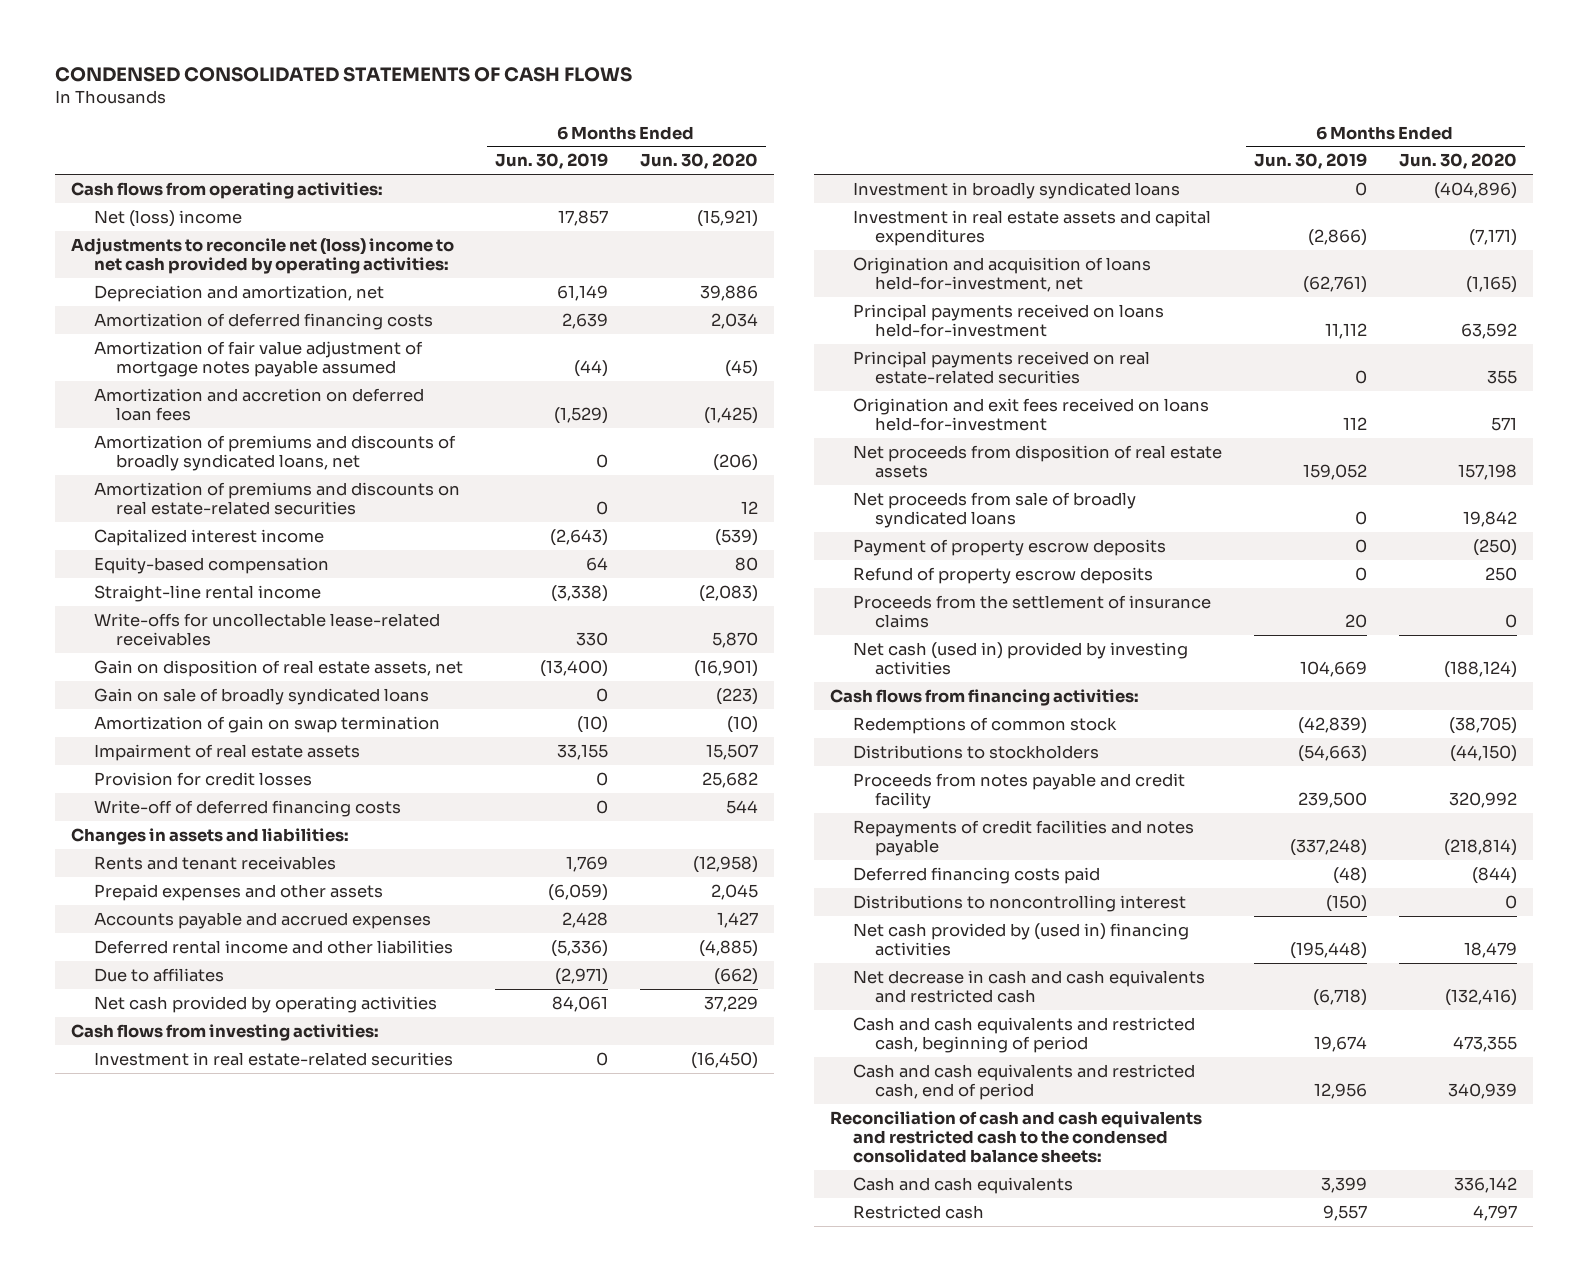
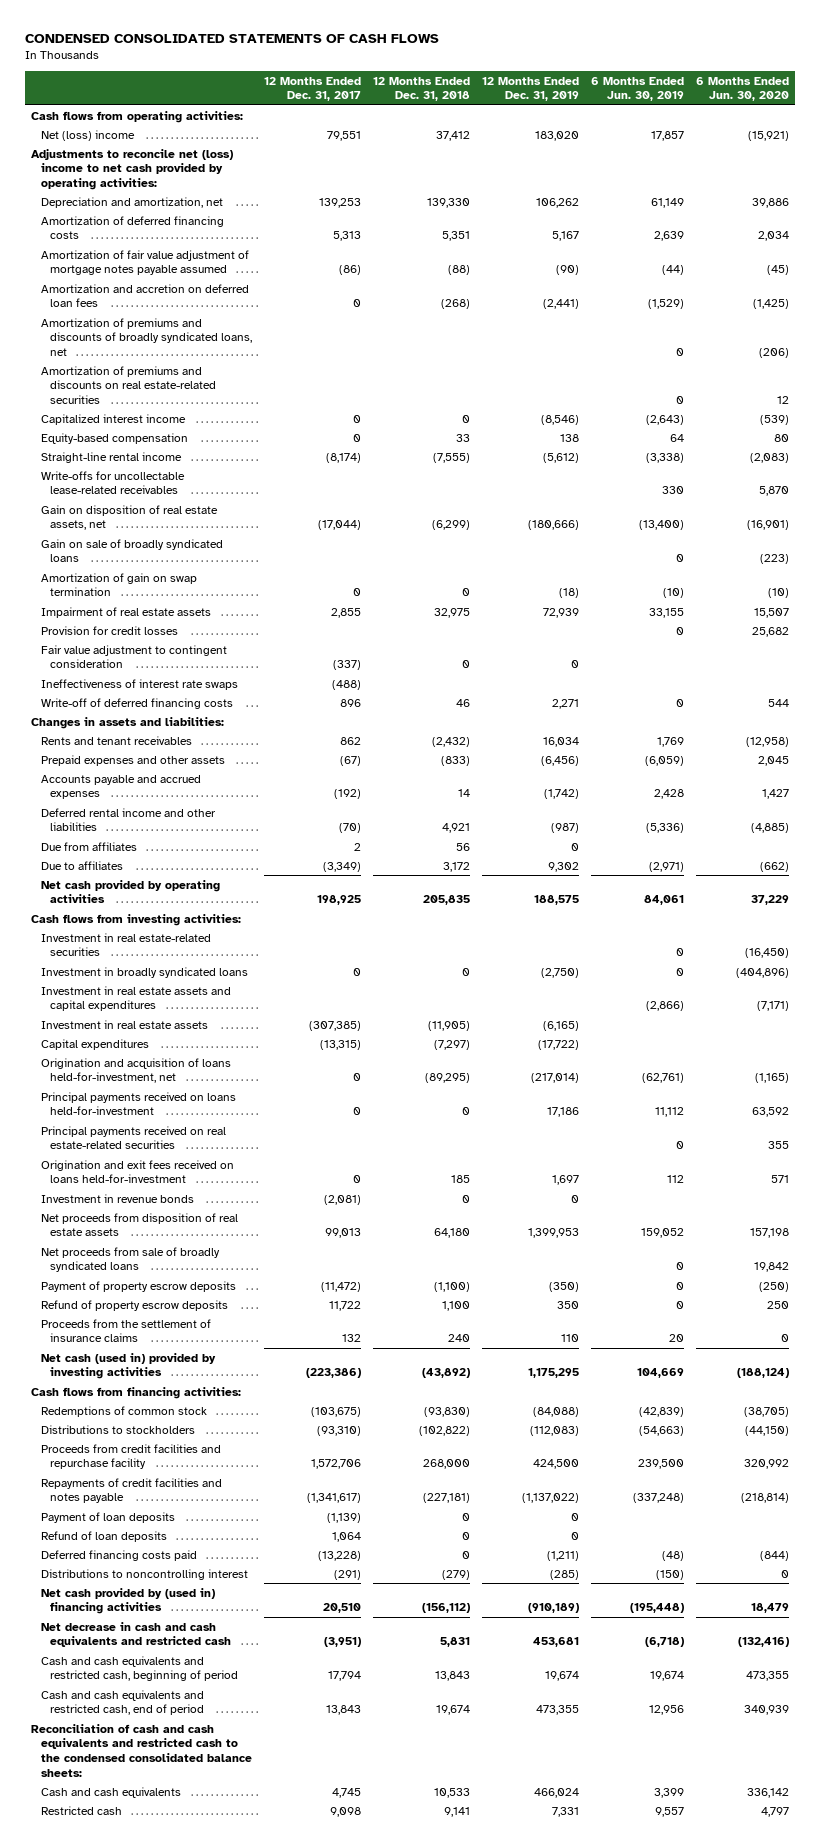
- | 6 Months Ended Jun. 30, 2019 | 6 Months Ended Jun. 30, 2020
+ | 12 Months Ended Dec. 31, 2017 | 12 Months Ended Dec. 31, 2018 | 12 Months Ended Dec. 31, 2019 | 6 Months Ended Jun. 30, 2019 | 6 Months Ended Jun. 30, 2020
+ Fair value adjustment to contingent consideration | (337) | 0 | 0 | |
+ Ineffectiveness of interest rate swaps | (488) | | | |
+ Due from affiliates | 2 | 56 | 0 | |
+ Investment in real estate assets | (307,385) | (11,905) | (6,165) | |
+ Capital expenditures | (13,315) | (7,297) | (17,722) | |
+ Investment in revenue bonds | (2,081) | 0 | 0 | |
- Proceeds from notes payable and credit facility | 239,500 | 320,992
+ Proceeds from credit facilities and repurchase facility | 1,572,706 | 268,000 | 424,500 | 239,500 | 320,992
+ Payment of loan deposits | (1,139) | 0 | 0 | |
+ Refund of loan deposits | 1,064 | 0 | 0 | |

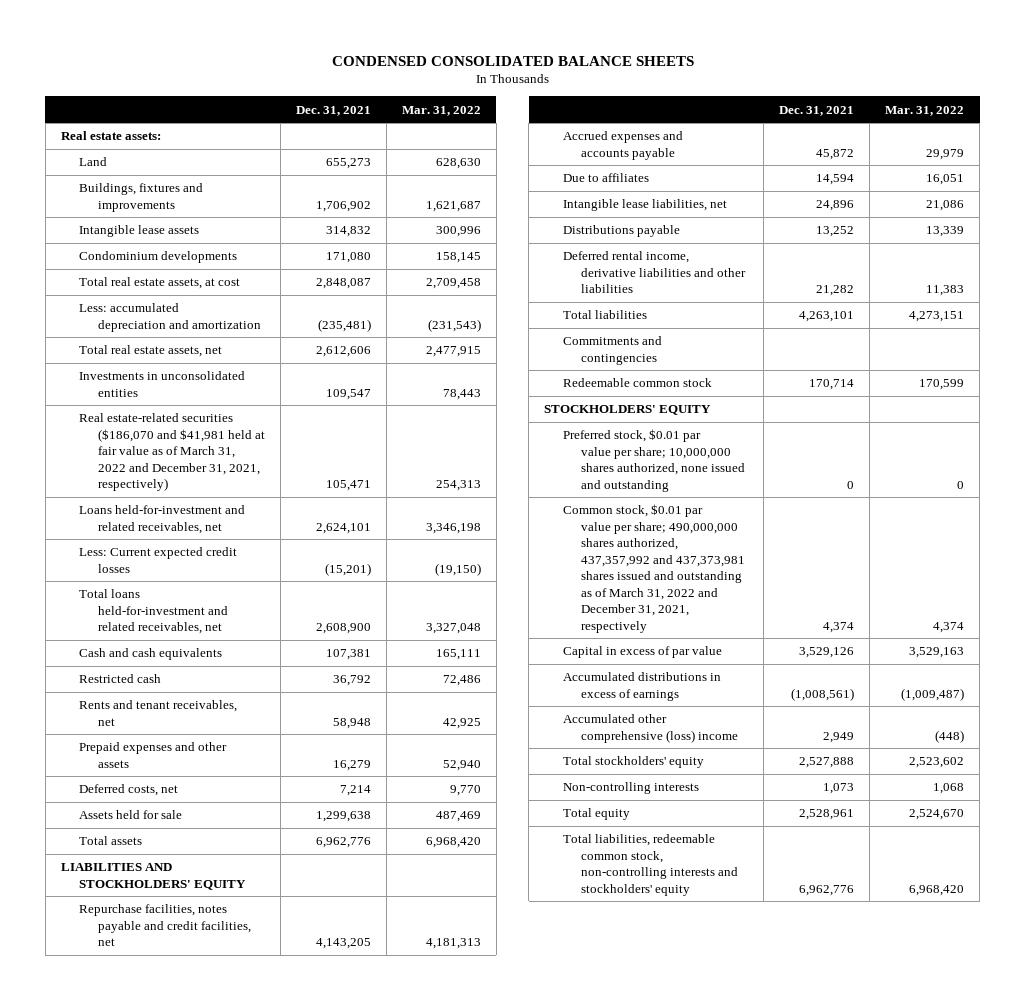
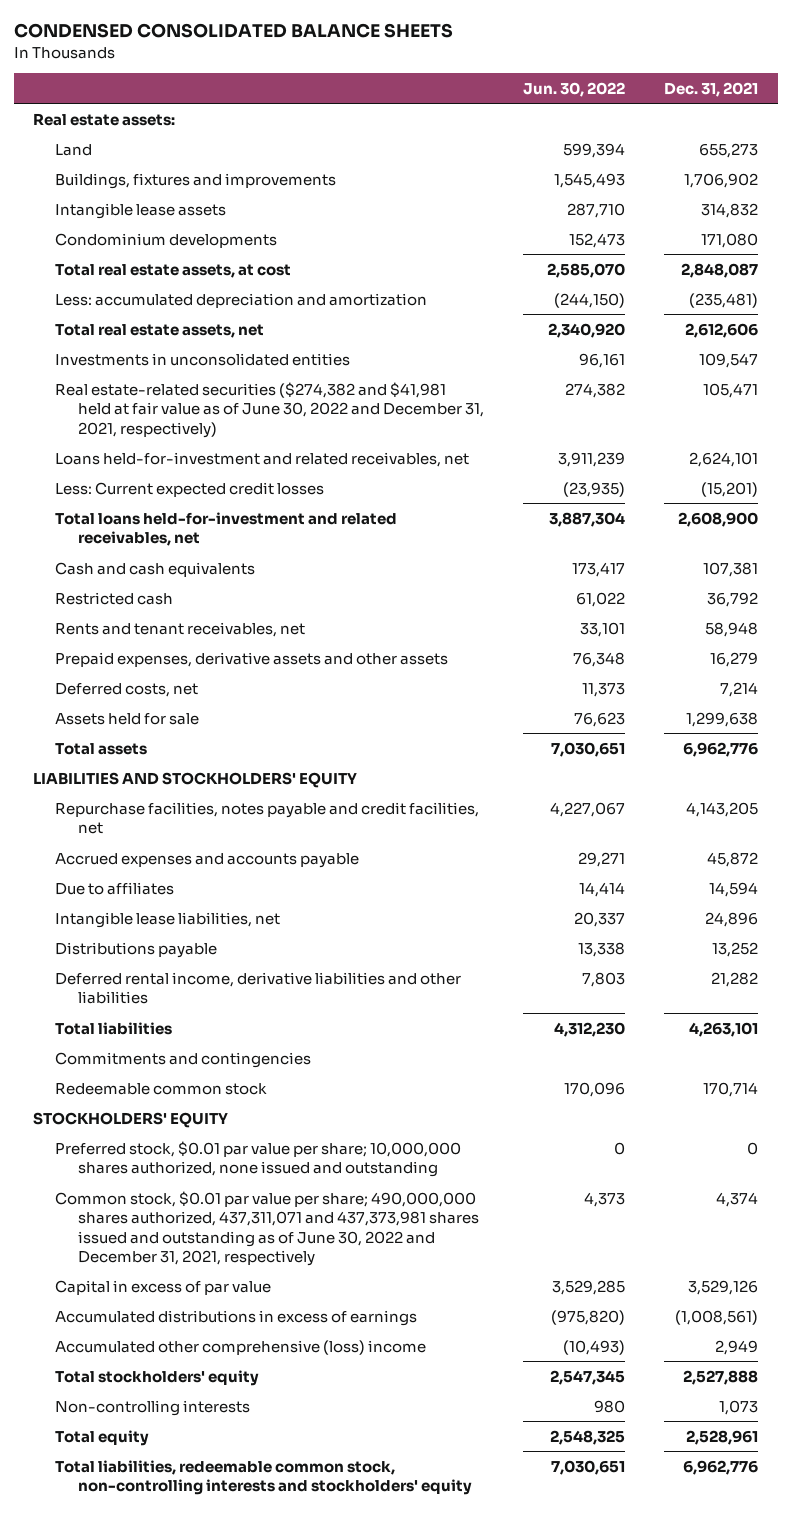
- | Dec. 31, 2021 | Mar. 31, 2022
+ | Jun. 30, 2022 | Dec. 31, 2021
- Real estate-related securities ($186,070 and $41,981 held at fair value as of March 31, 2022 and December 31, 2021, respectively) | 105,471 | 254,313
+ Real estate-related securities ($274,382 and $41,981 held at fair value as of June 30, 2022 and December 31, 2021, respectively) | 274,382 | 105,471
- Prepaid expenses and other assets | 16,279 | 52,940
+ Prepaid expenses, derivative assets and other assets | 76,348 | 16,279
- Common stock, $0.01 par value per share; 490,000,000 shares authorized, 437,357,992 and 437,373,981 shares issued and outstanding as of March 31, 2022 and December 31, 2021, respectively | 4,374 | 4,374
+ Common stock, $0.01 par value per share; 490,000,000 shares authorized, 437,311,071 and 437,373,981 shares issued and outstanding as of June 30, 2022 and December 31, 2021, respectively | 4,373 | 4,374

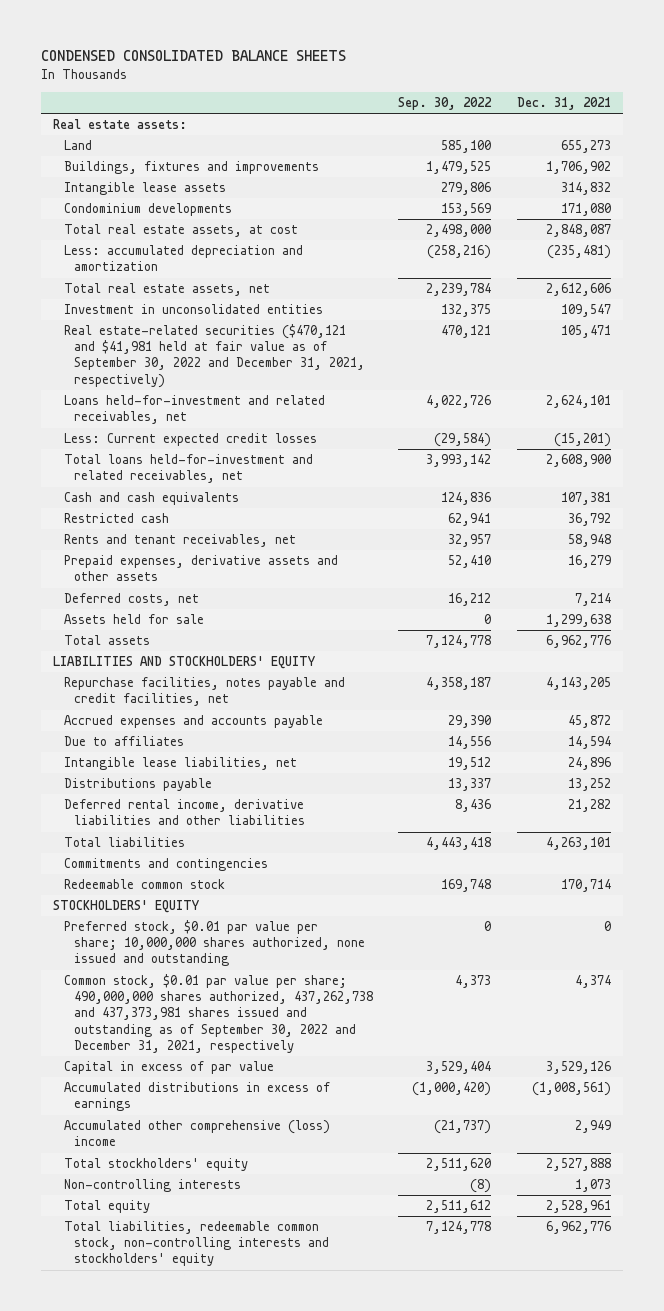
- | Jun. 30, 2022 | Dec. 31, 2021
+ | Sep. 30, 2022 | Dec. 31, 2021
- Investments in unconsolidated entities | 96,161 | 109,547
- Real estate-related securities ($274,382 and $41,981 held at fair value as of June 30, 2022 and December 31, 2021, respectively) | 274,382 | 105,471
+ Investment in unconsolidated entities | 132,375 | 109,547
+ Real estate-related securities ($470,121 and $41,981 held at fair value as of September 30, 2022 and December 31, 2021, respectively) | 470,121 | 105,471
- Common stock, $0.01 par value per share; 490,000,000 shares authorized, 437,311,071 and 437,373,981 shares issued and outstanding as of June 30, 2022 and December 31, 2021, respectively | 4,373 | 4,374
+ Common stock, $0.01 par value per share; 490,000,000 shares authorized, 437,262,738 and 437,373,981 shares issued and outstanding as of September 30, 2022 and December 31, 2021, respectively | 4,373 | 4,374

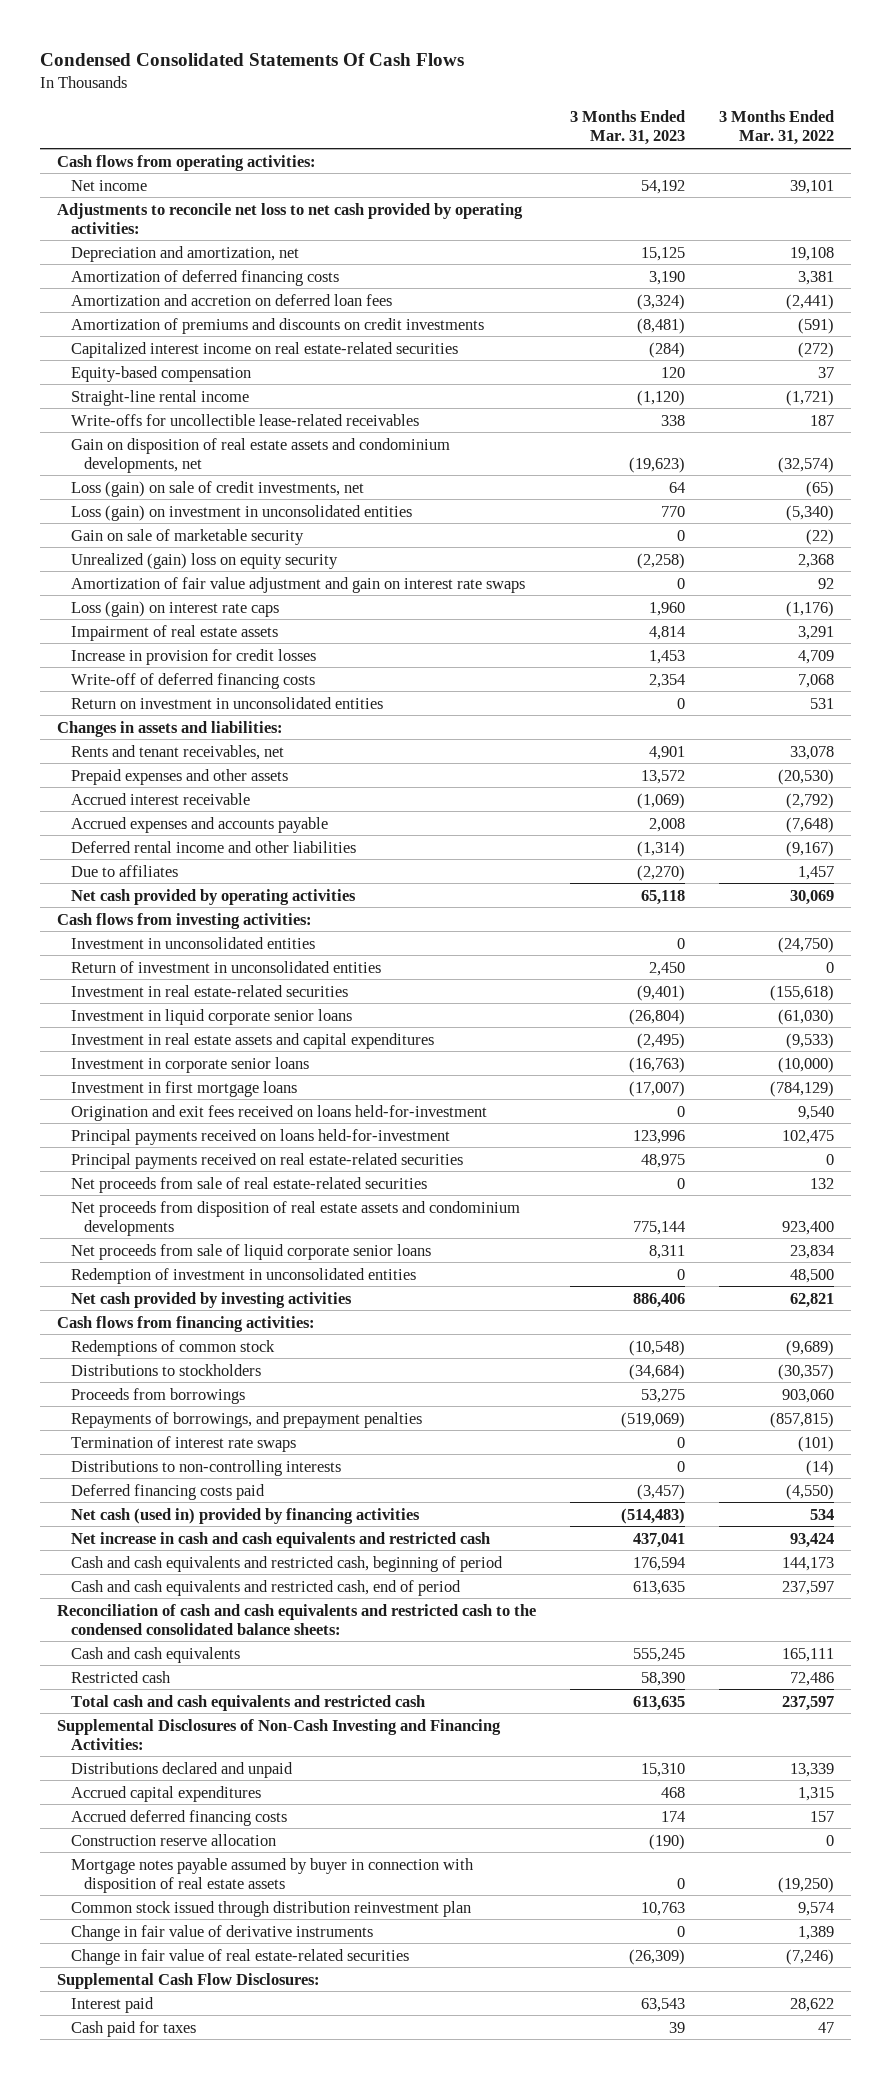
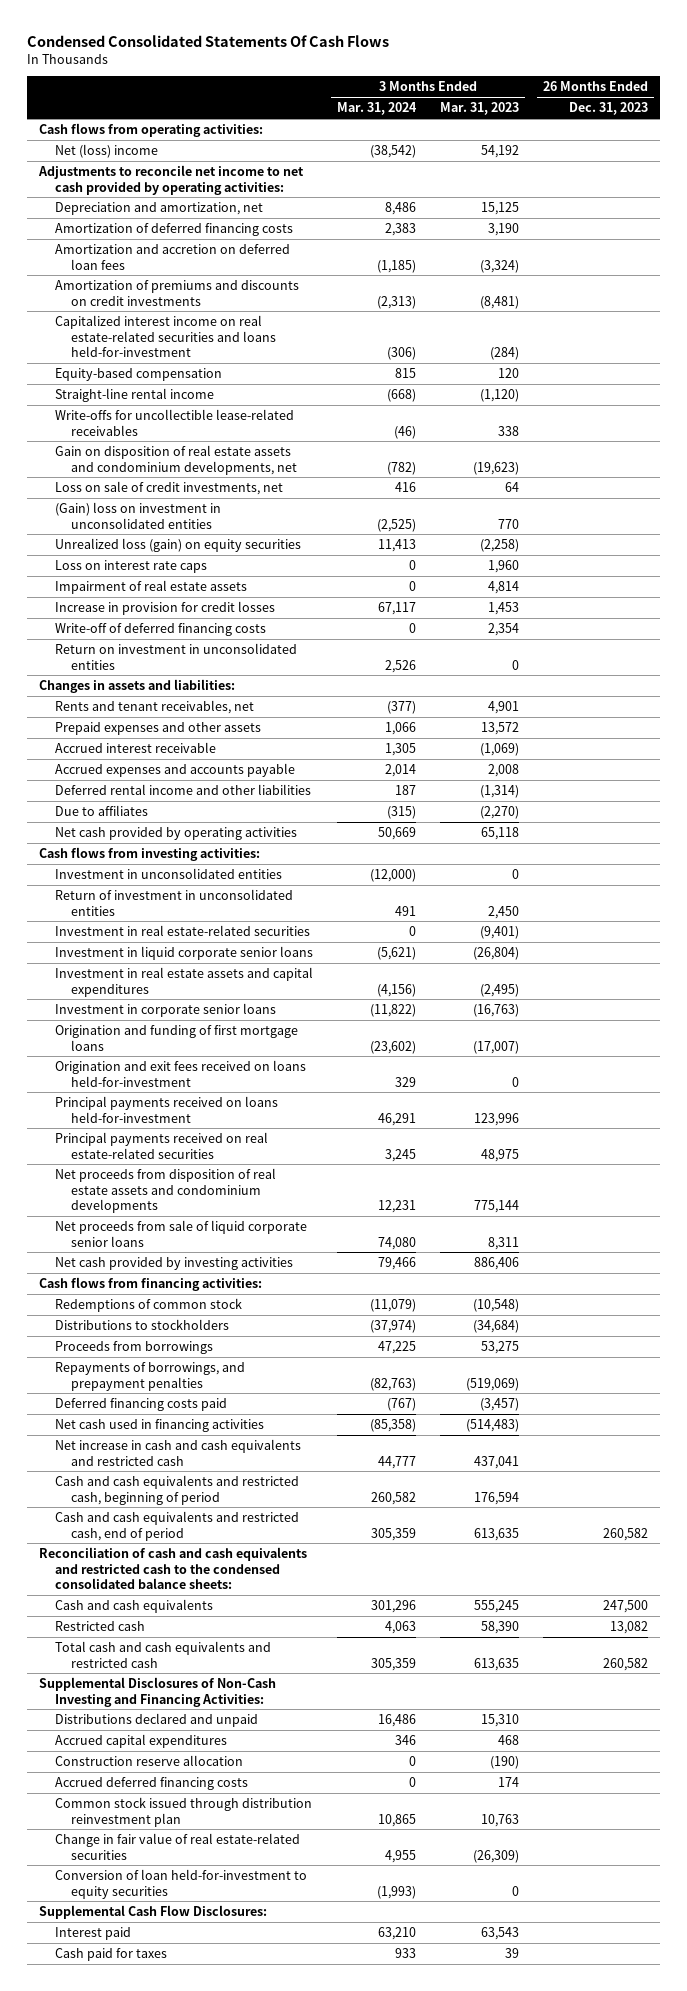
- | 3 Months Ended Mar. 31, 2023 | 3 Months Ended Mar. 31, 2022
+ | 3 Months Ended Mar. 31, 2024 | 3 Months Ended Mar. 31, 2023 | 26 Months Ended Dec. 31, 2023
- Net income | 54,192 | 39,101
- Adjustments to reconcile net loss to net cash provided by operating activities:
+ Net (loss) income | (38,542) | 54,192 |
+ Adjustments to reconcile net income to net cash provided by operating activities:
- Capitalized interest income on real estate-related securities | (284) | (272)
+ Capitalized interest income on real estate-related securities and loans held-for-investment | (306) | (284) |
- Loss (gain) on sale of credit investments, net | 64 | (65)
- Loss (gain) on investment in unconsolidated entities | 770 | (5,340)
- Gain on sale of marketable security | 0 | (22)
- Unrealized (gain) loss on equity security | (2,258) | 2,368
- Amortization of fair value adjustment and gain on interest rate swaps | 0 | 92
- Loss (gain) on interest rate caps | 1,960 | (1,176)
+ Loss on sale of credit investments, net | 416 | 64 |
+ (Gain) loss on investment in unconsolidated entities | (2,525) | 770 |
+ Unrealized loss (gain) on equity securities | 11,413 | (2,258) |
+ Loss on interest rate caps | 0 | 1,960 |
- Investment in first mortgage loans | (17,007) | (784,129)
+ Origination and funding of first mortgage loans | (23,602) | (17,007) |
- Net proceeds from sale of real estate-related securities | 0 | 132
- Redemption of investment in unconsolidated entities | 0 | 48,500
- Termination of interest rate swaps | 0 | (101)
- Distributions to non-controlling interests | 0 | (14)
- Net cash (used in) provided by financing activities | (514,483) | 534
+ Net cash used in financing activities | (85,358) | (514,483) |
- Mortgage notes payable assumed by buyer in connection with disposition of real estate assets | 0 | (19,250)
moved down: Accrued deferred financing costs | 0 | 174 |
- Change in fair value of derivative instruments | 0 | 1,389
+ Conversion of loan held-for-investment to equity securities | (1,993) | 0 |

